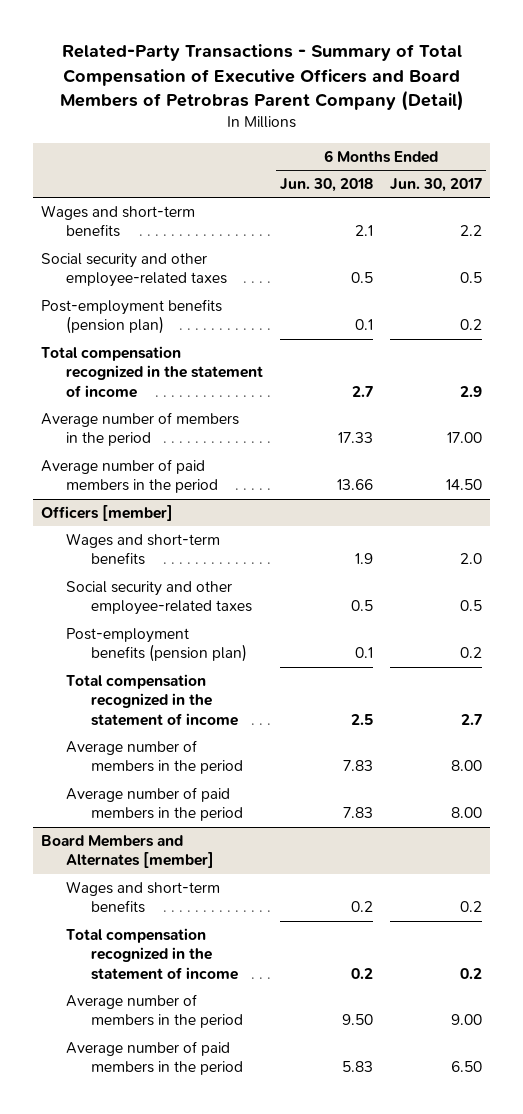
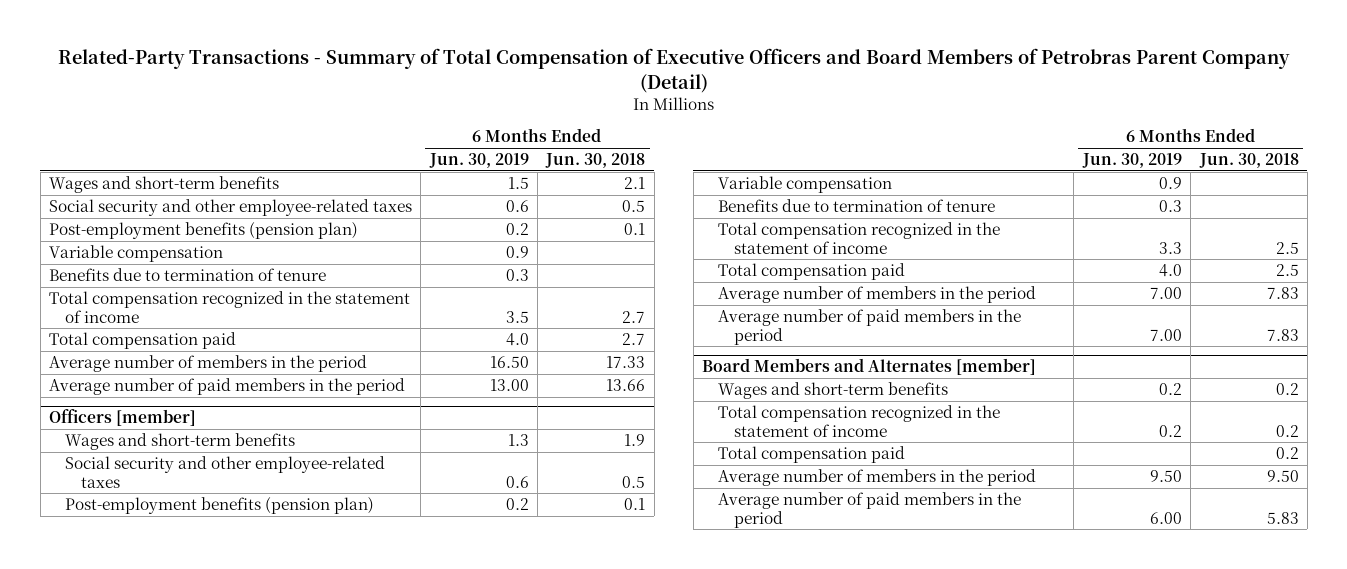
- | 6 Months Ended Jun. 30, 2018 | 6 Months Ended Jun. 30, 2017
+ | 6 Months Ended Jun. 30, 2019 | 6 Months Ended Jun. 30, 2018
+ Variable compensation | 0.9 |
+ Benefits due to termination of tenure | 0.3 |
+ Total compensation paid | 4.0 | 2.7
@ Officers [member]
+ Variable compensation | 0.9 |
+ Benefits due to termination of tenure | 0.3 |
+ Total compensation paid | 4.0 | 2.5
@ Board Members and Alternates [member]
+ Total compensation paid | | 0.2

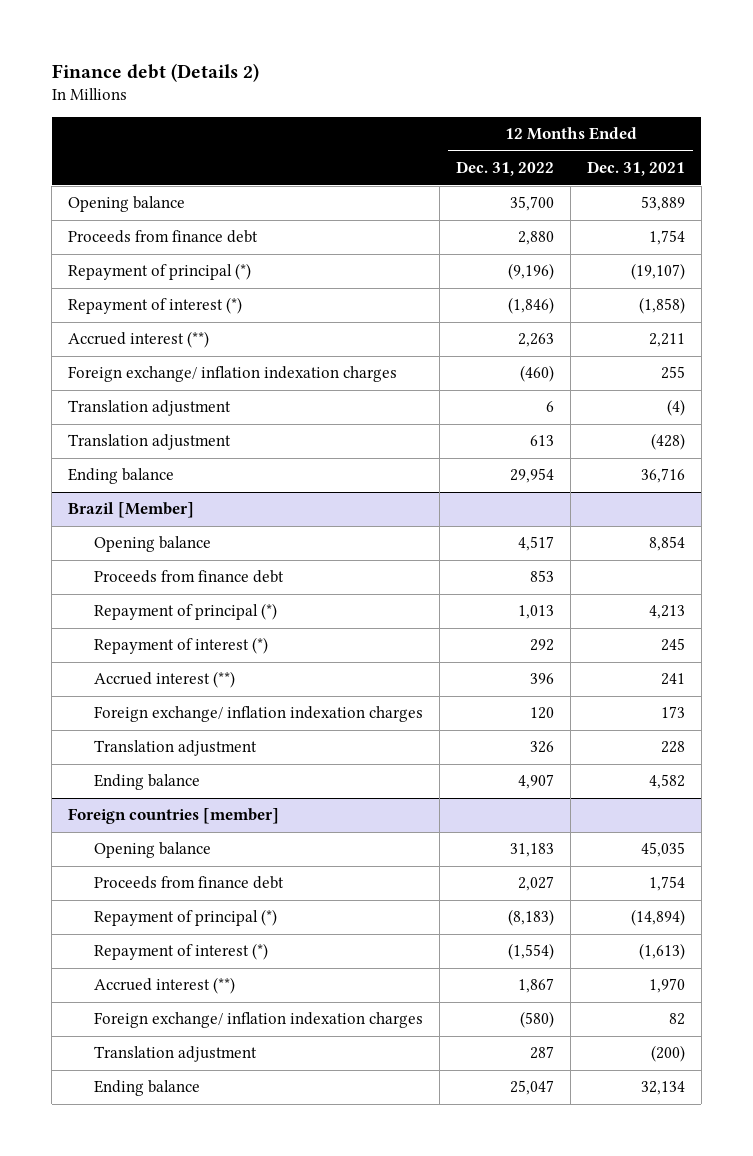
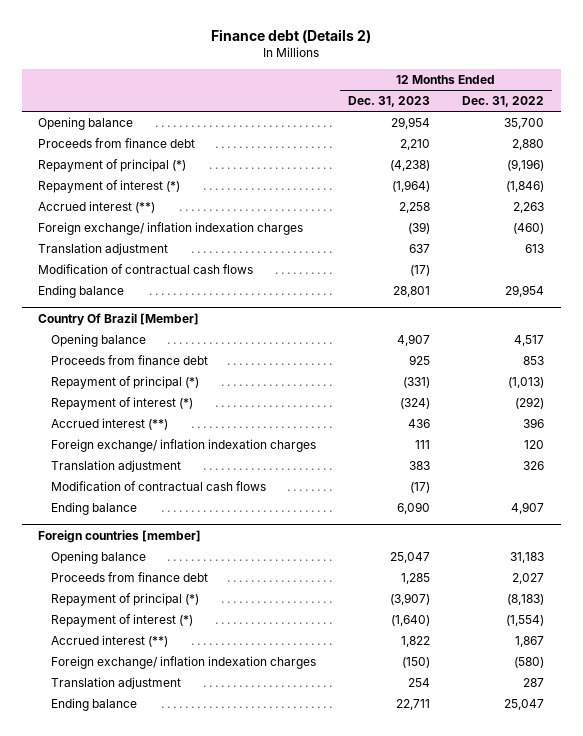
- | 12 Months Ended Dec. 31, 2022 | 12 Months Ended Dec. 31, 2021
+ | 12 Months Ended Dec. 31, 2023 | 12 Months Ended Dec. 31, 2022
- Translation adjustment | 6 | (4)
+ Modification of contractual cash flows | (17) |
- Brazil [Member]
+ Country Of Brazil [Member]
- Repayment of principal (*) | 1,013 | 4,213
- Repayment of interest (*) | 292 | 245
+ Repayment of principal (*) | (331) | (1,013)
+ Repayment of interest (*) | (324) | (292)
+ Modification of contractual cash flows | (17) |

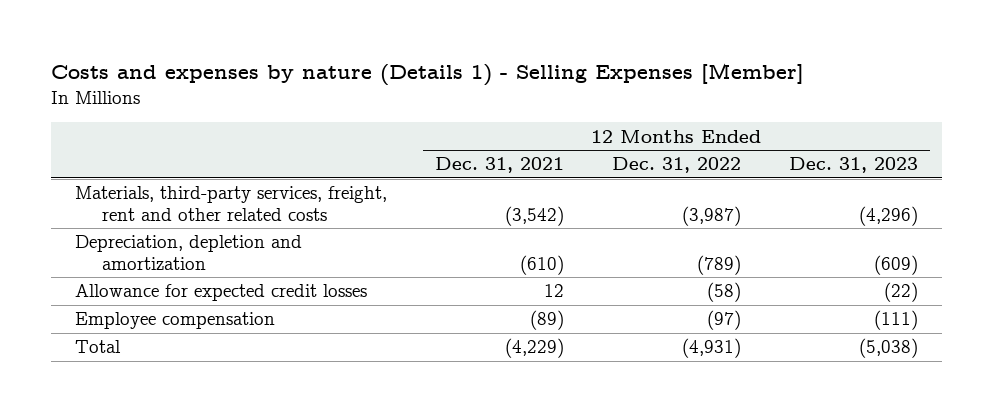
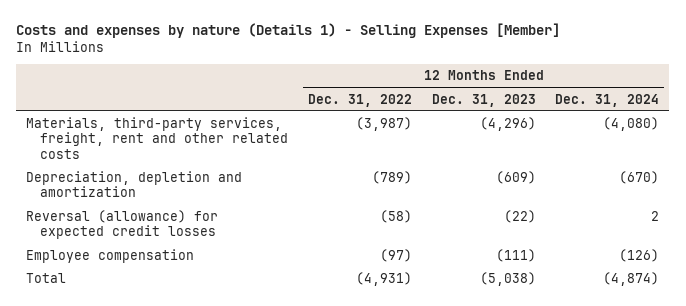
- | 12 Months Ended Dec. 31, 2021 | 12 Months Ended Dec. 31, 2022 | 12 Months Ended Dec. 31, 2023
+ | 12 Months Ended Dec. 31, 2022 | 12 Months Ended Dec. 31, 2023 | 12 Months Ended Dec. 31, 2024
- Allowance for expected credit losses | 12 | (58) | (22)
+ Reversal (allowance) for expected credit losses | (58) | (22) | 2

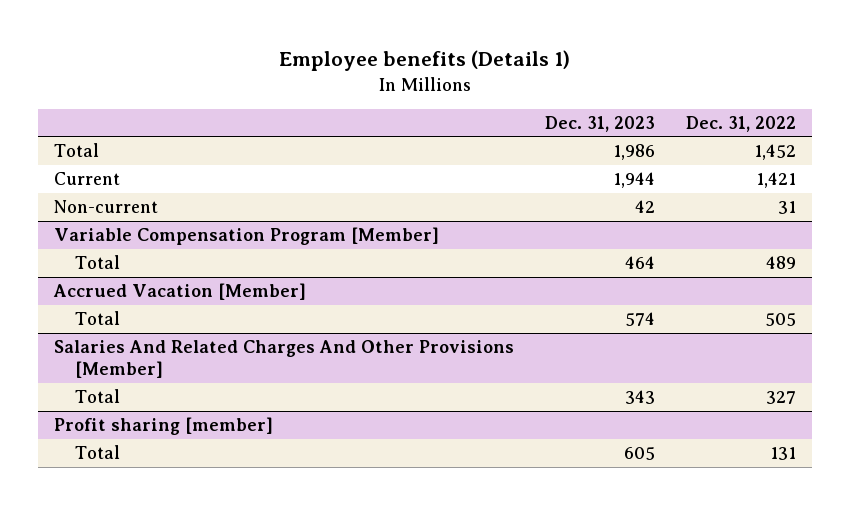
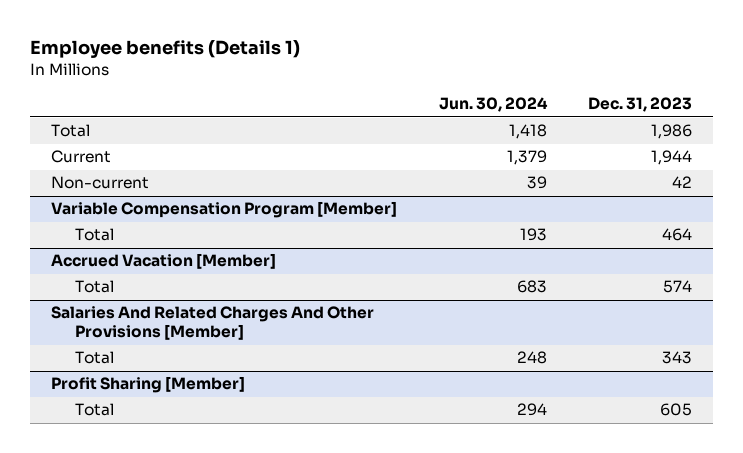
- | Dec. 31, 2023 | Dec. 31, 2022
+ | Jun. 30, 2024 | Dec. 31, 2023
- Profit sharing [member]
+ Profit Sharing [Member]

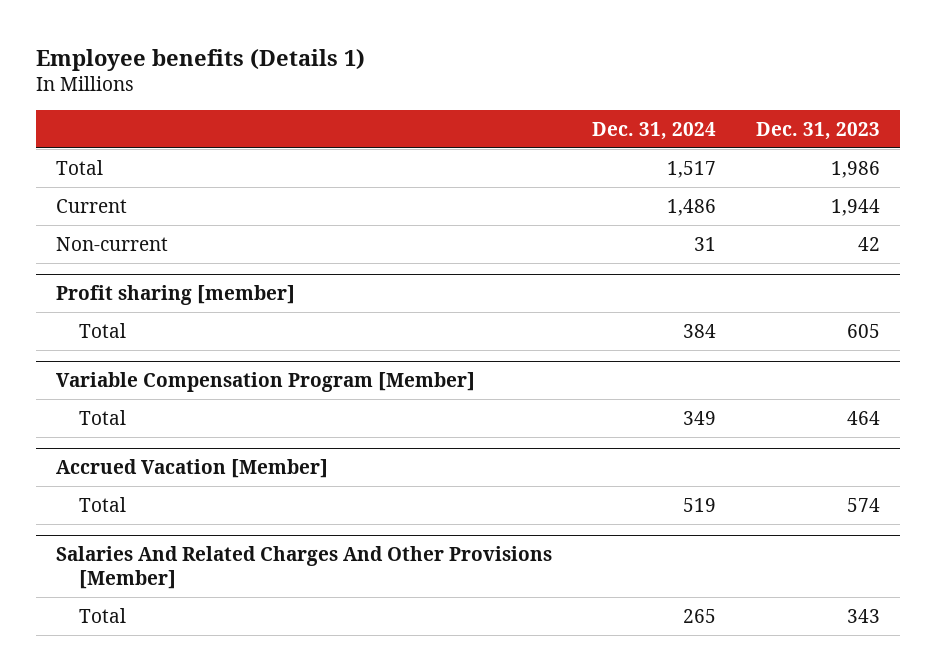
- | Jun. 30, 2024 | Dec. 31, 2023
+ | Dec. 31, 2024 | Dec. 31, 2023
+ Profit sharing [member]
+ Total | 384 | 605
- Profit Sharing [Member]
- Total | 294 | 605

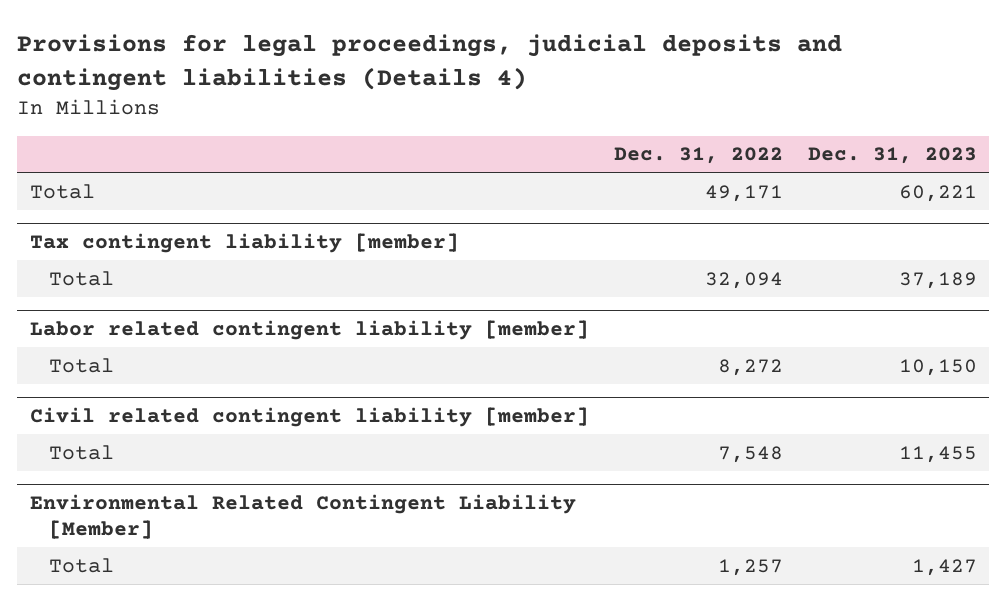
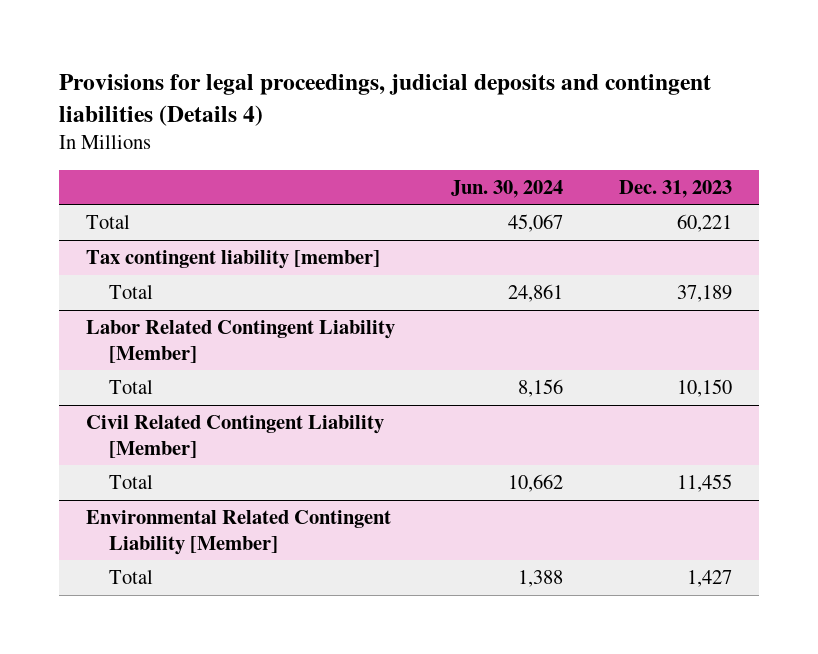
- | Dec. 31, 2022 | Dec. 31, 2023
+ | Jun. 30, 2024 | Dec. 31, 2023
- Labor related contingent liability [member]
+ Labor Related Contingent Liability [Member]
- Civil related contingent liability [member]
+ Civil Related Contingent Liability [Member]

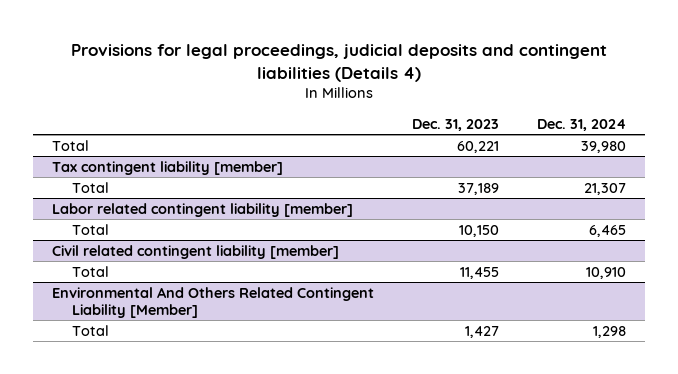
- | Jun. 30, 2024 | Dec. 31, 2023
+ | Dec. 31, 2023 | Dec. 31, 2024
- Labor Related Contingent Liability [Member]
+ Labor related contingent liability [member]
- Civil Related Contingent Liability [Member]
+ Civil related contingent liability [member]
- Environmental Related Contingent Liability [Member]
+ Environmental And Others Related Contingent Liability [Member]

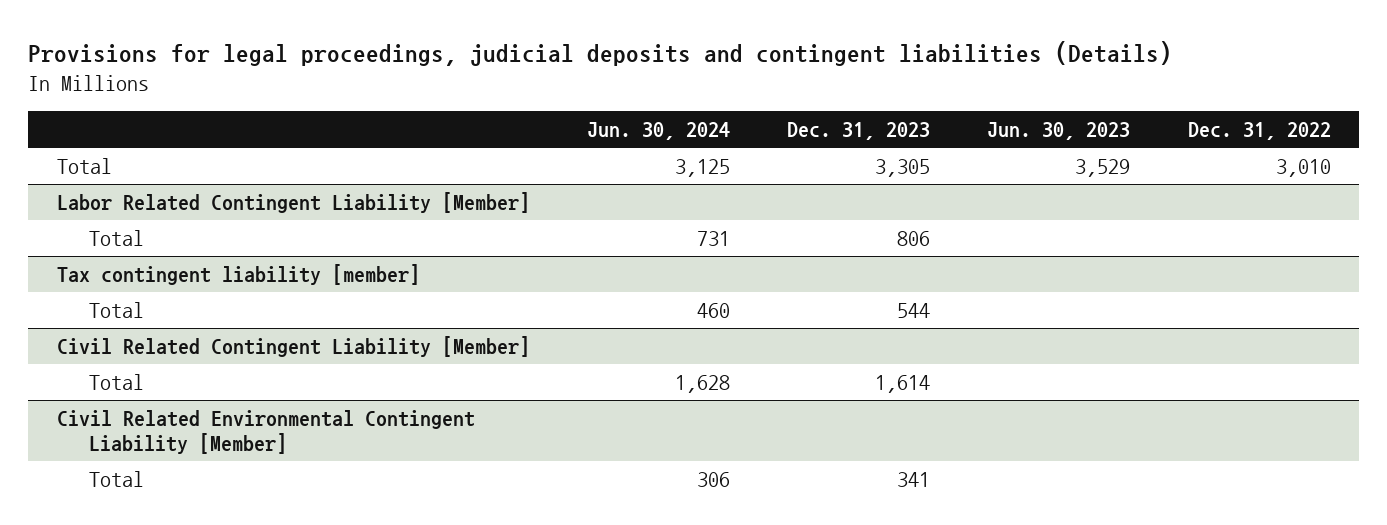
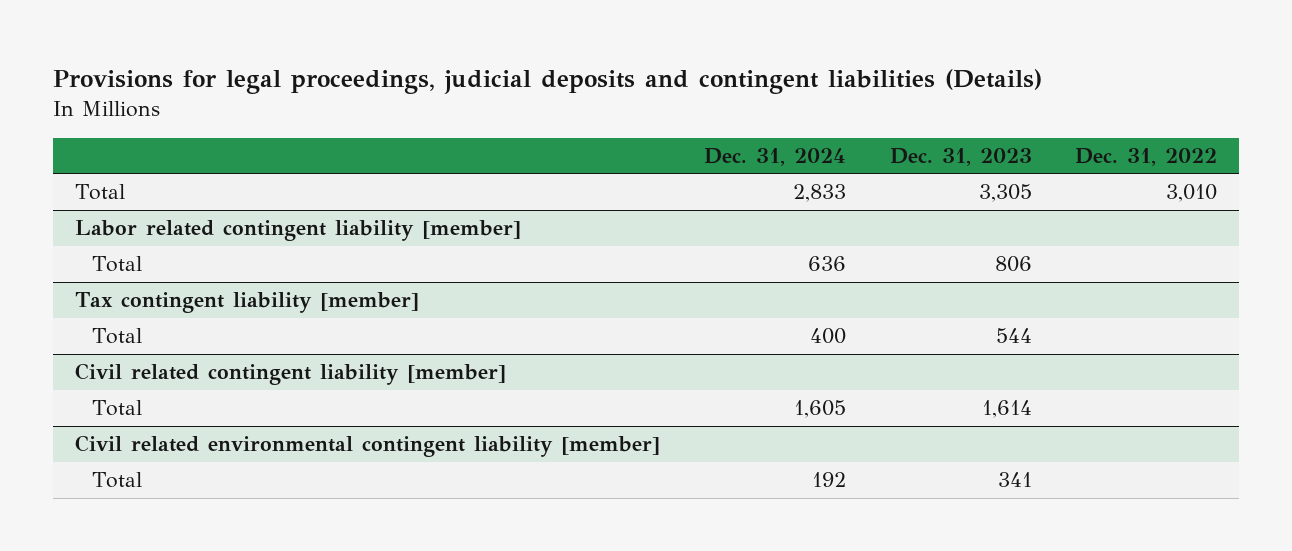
- | Jun. 30, 2024 | Dec. 31, 2023 | Jun. 30, 2023 | Dec. 31, 2022
+ | Dec. 31, 2024 | Dec. 31, 2023 | Dec. 31, 2022
- Labor Related Contingent Liability [Member]
+ Labor related contingent liability [member]
- Civil Related Contingent Liability [Member]
+ Civil related contingent liability [member]
- Civil Related Environmental Contingent Liability [Member]
+ Civil related environmental contingent liability [member]

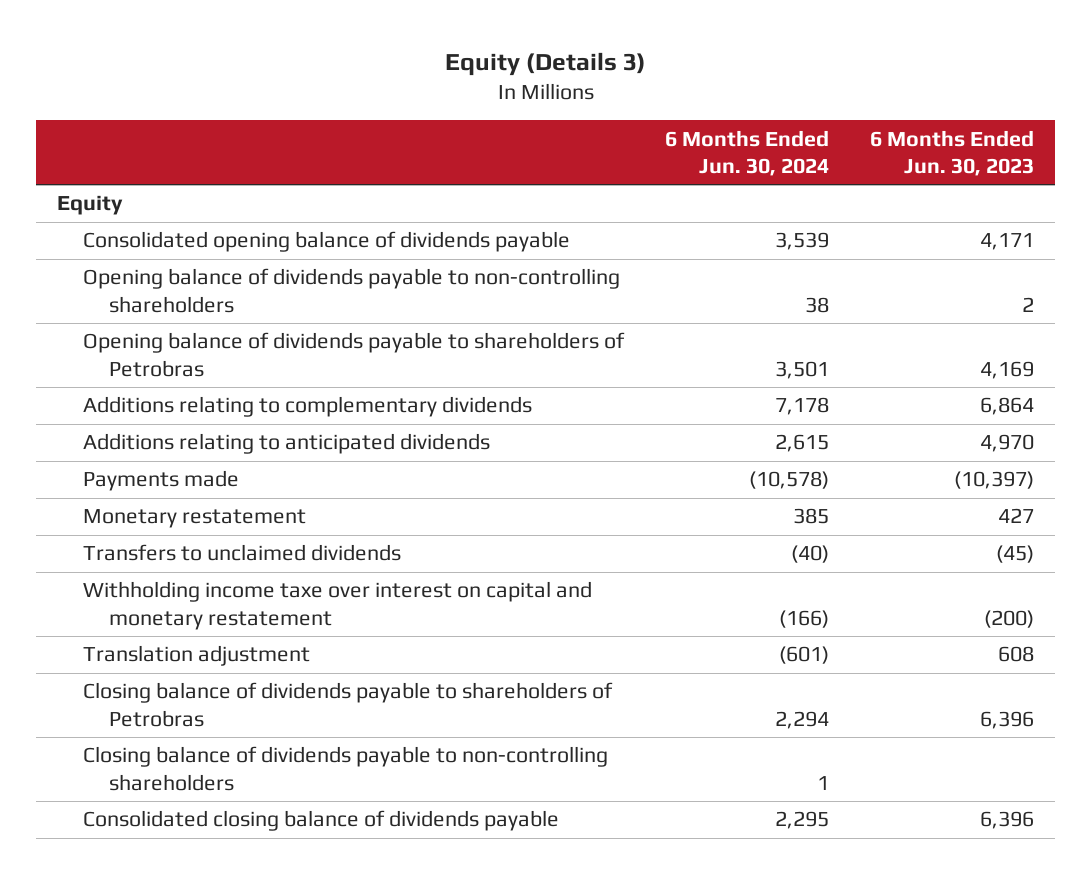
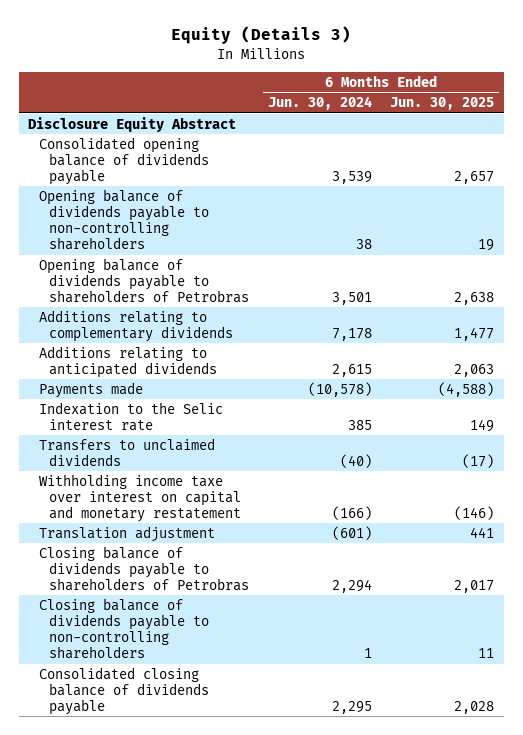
- | 6 Months Ended Jun. 30, 2024 | 6 Months Ended Jun. 30, 2023
+ | 6 Months Ended Jun. 30, 2024 | 6 Months Ended Jun. 30, 2025
- Equity
+ Disclosure Equity Abstract
- Monetary restatement | 385 | 427
+ Indexation to the Selic interest rate | 385 | 149

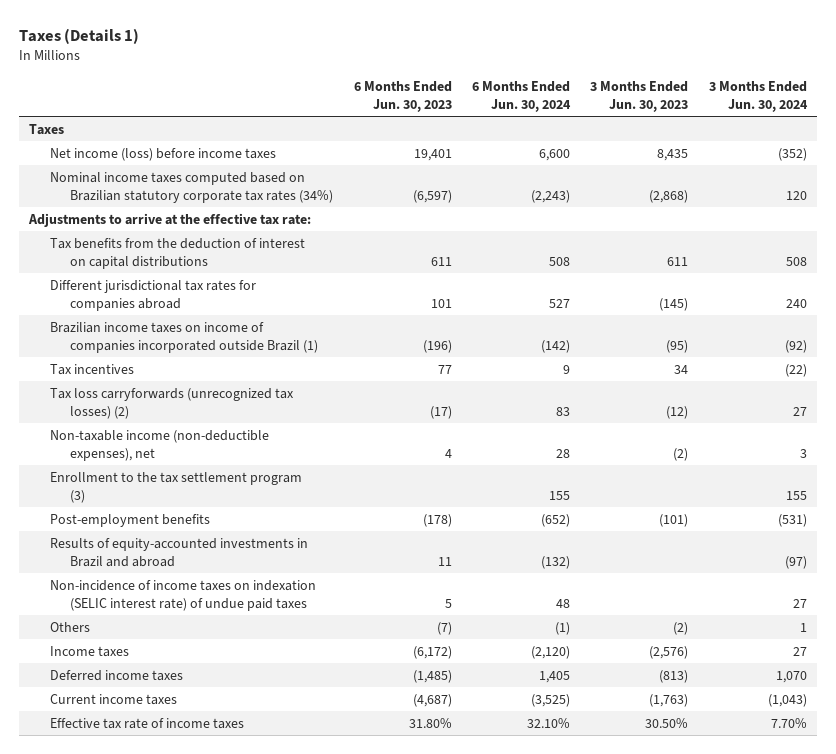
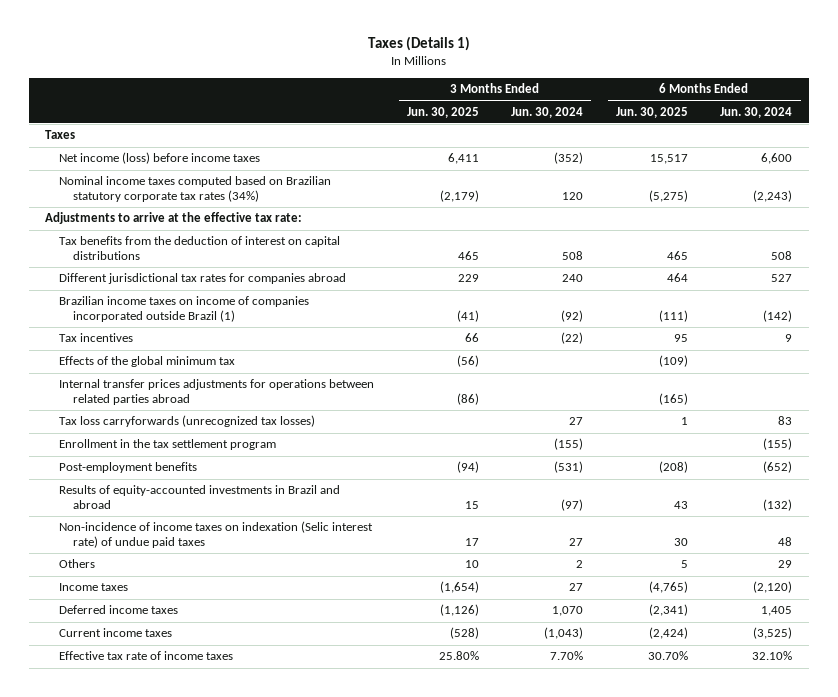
- | 6 Months Ended Jun. 30, 2023 | 6 Months Ended Jun. 30, 2024 | 3 Months Ended Jun. 30, 2023 | 3 Months Ended Jun. 30, 2024
+ | 3 Months Ended Jun. 30, 2025 | 3 Months Ended Jun. 30, 2024 | 6 Months Ended Jun. 30, 2025 | 6 Months Ended Jun. 30, 2024
- Tax loss carryforwards (unrecognized tax losses) (2) | (17) | 83 | (12) | 27
- Non-taxable income (non-deductible expenses), net | 4 | 28 | (2) | 3
- Enrollment to the tax settlement program (3) | | 155 | | 155
+ Effects of the global minimum tax | (56) | | (109) |
+ Internal transfer prices adjustments for operations between related parties abroad | (86) | | (165) |
+ Tax loss carryforwards (unrecognized tax losses) | | 27 | 1 | 83
+ Enrollment in the tax settlement program | | (155) | | (155)
- Non-incidence of income taxes on indexation (SELIC interest rate) of undue paid taxes | 5 | 48 | | 27
- Others | (7) | (1) | (2) | 1
+ Non-incidence of income taxes on indexation (Selic interest rate) of undue paid taxes | 17 | 27 | 30 | 48
+ Others | 10 | 2 | 5 | 29

